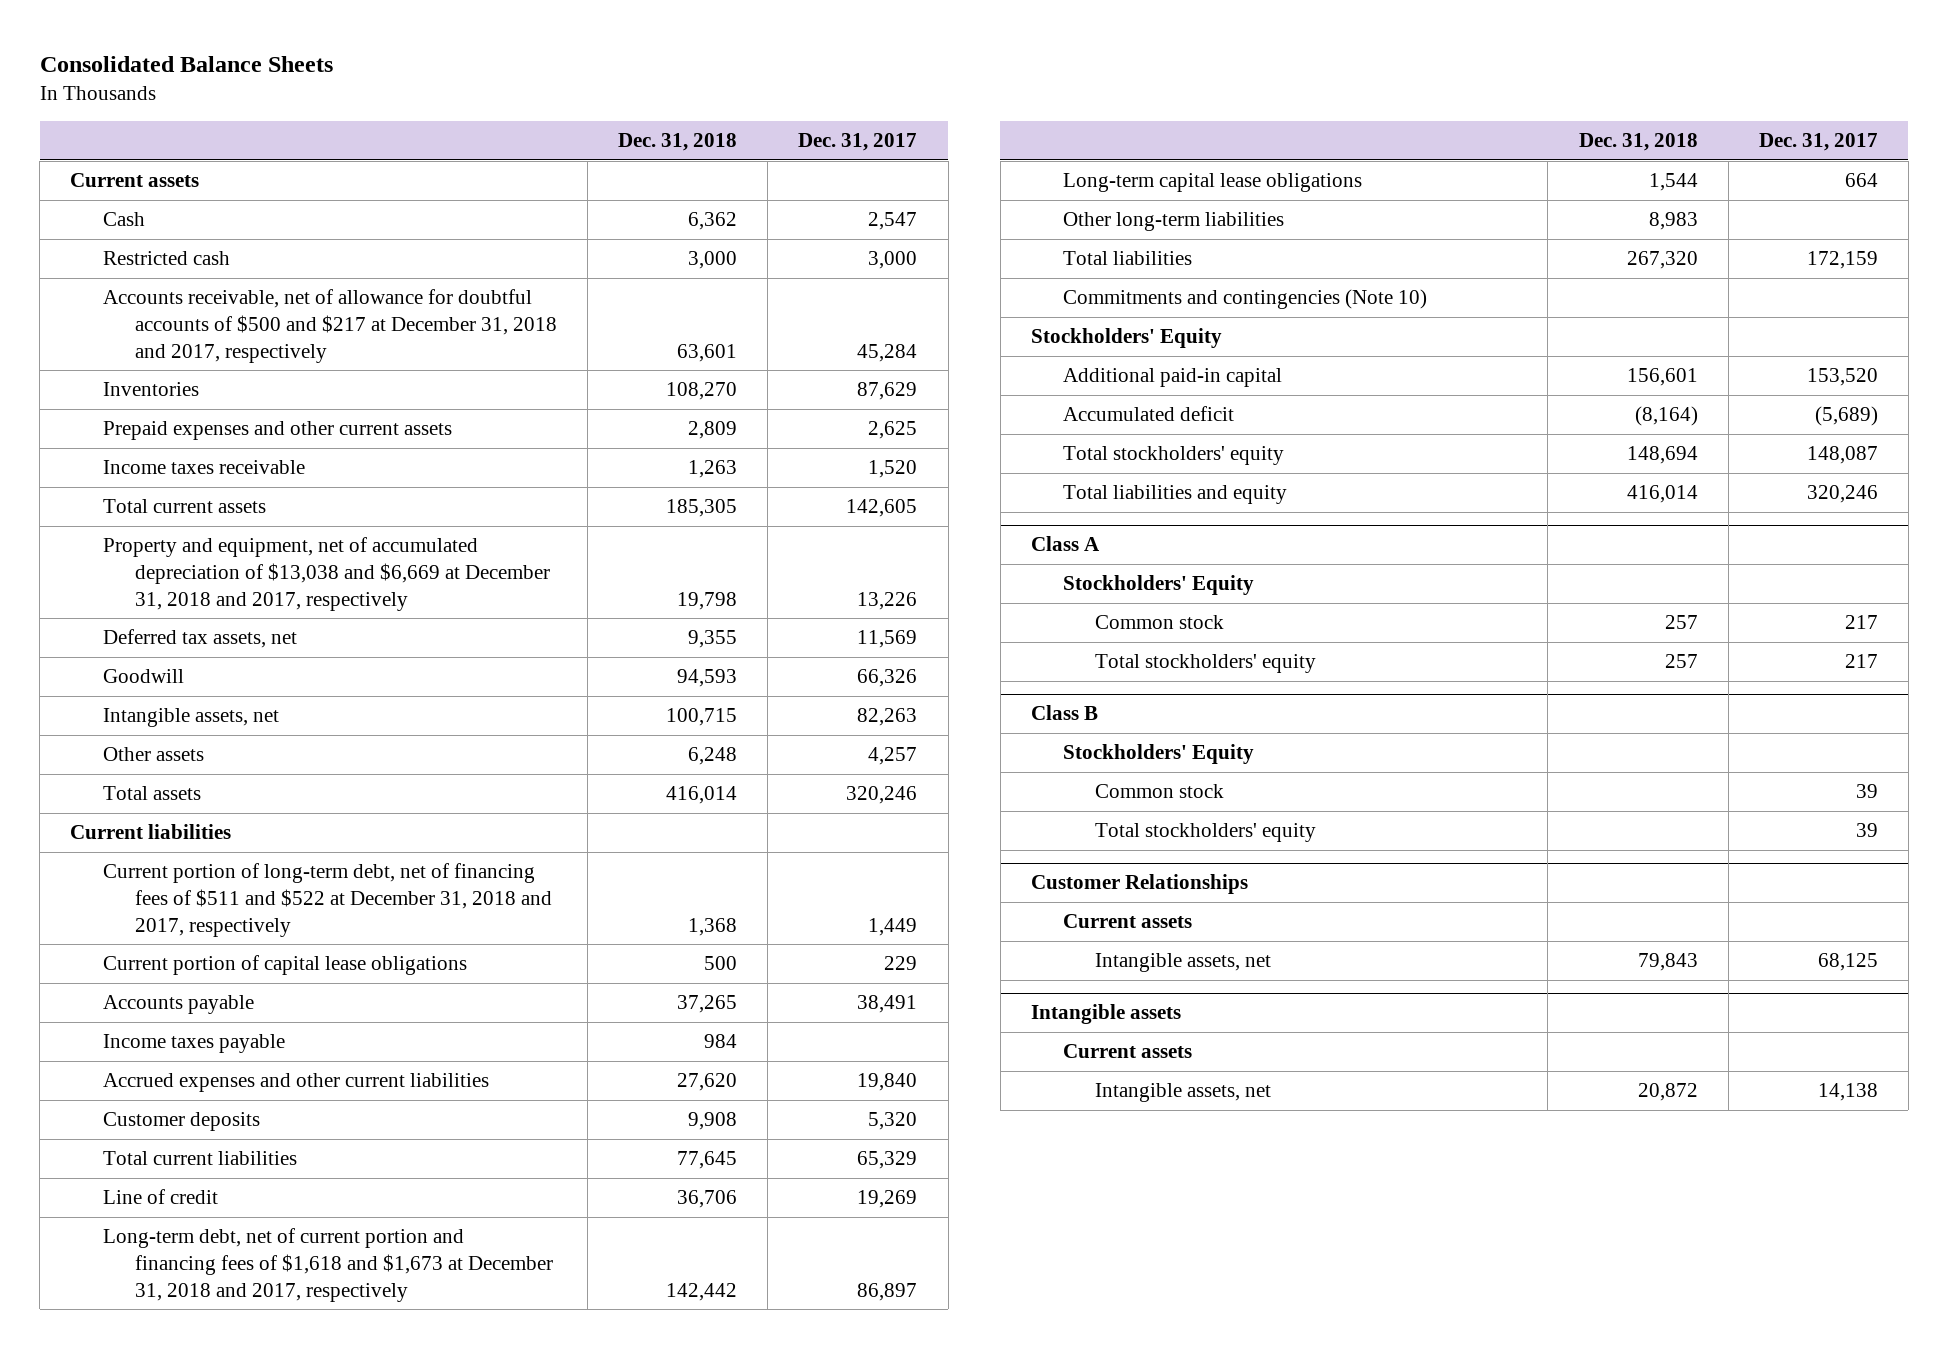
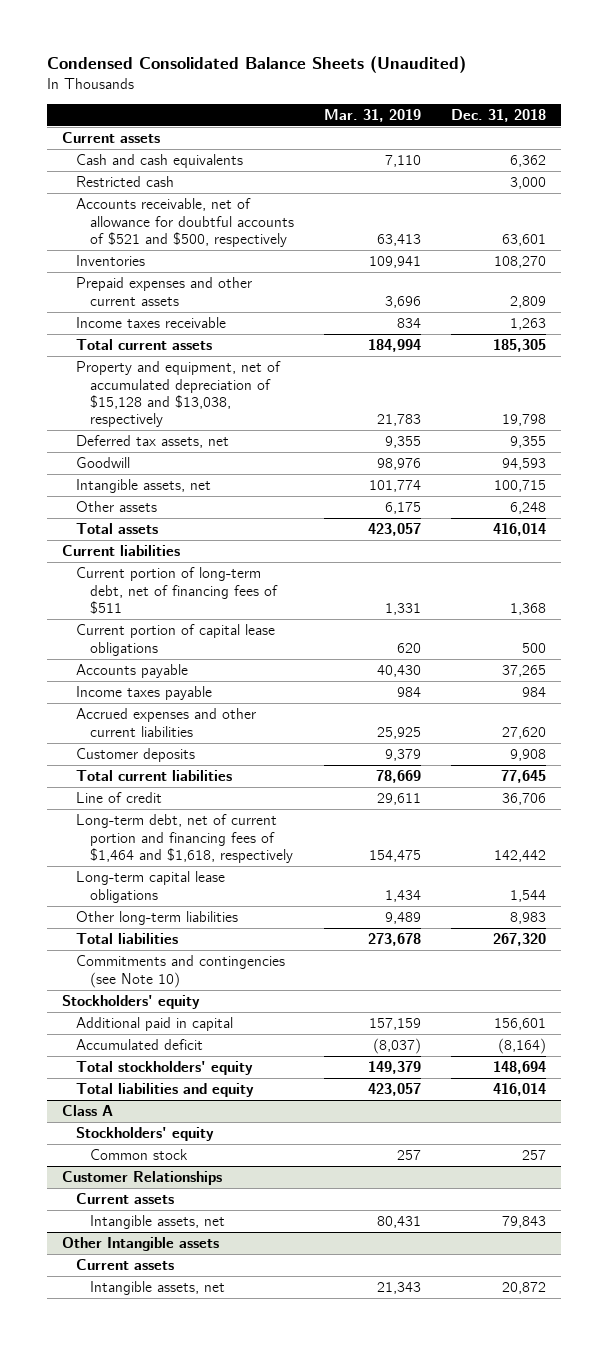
- Consolidated Balance Sheets
+ Condensed Consolidated Balance Sheets (Unaudited)
- | Dec. 31, 2018 | Dec. 31, 2017
+ | Mar. 31, 2019 | Dec. 31, 2018
- Cash | 6,362 | 2,547
+ Cash and cash equivalents | 7,110 | 6,362
- Accounts receivable, net of allowance for doubtful accounts of $500 and $217 at December 31, 2018 and 2017, respectively | 63,601 | 45,284
+ Accounts receivable, net of allowance for doubtful accounts of $521 and $500, respectively | 63,413 | 63,601
- Property and equipment, net of accumulated depreciation of $13,038 and $6,669 at December 31, 2018 and 2017, respectively | 19,798 | 13,226
+ Property and equipment, net of accumulated depreciation of $15,128 and $13,038, respectively | 21,783 | 19,798
- Current portion of long-term debt, net of financing fees of $511 and $522 at December 31, 2018 and 2017, respectively | 1,368 | 1,449
+ Current portion of long-term debt, net of financing fees of $511 | 1,331 | 1,368
- Long-term debt, net of current portion and financing fees of $1,618 and $1,673 at December 31, 2018 and 2017, respectively | 142,442 | 86,897
+ Long-term debt, net of current portion and financing fees of $1,464 and $1,618, respectively | 154,475 | 142,442
- Commitments and contingencies (Note 10)
- Stockholders' Equity
- Additional paid-in capital | 156,601 | 153,520
+ Commitments and contingencies (see Note 10)
+ Stockholders' equity
+ Additional paid in capital | 157,159 | 156,601
@ Class A
- Stockholders' Equity
+ Stockholders' equity
- Total stockholders' equity | 257 | 217
- Class B
- Stockholders' Equity
- Common stock | | 39
- Total stockholders' equity | | 39
- Intangible assets
+ Other Intangible assets

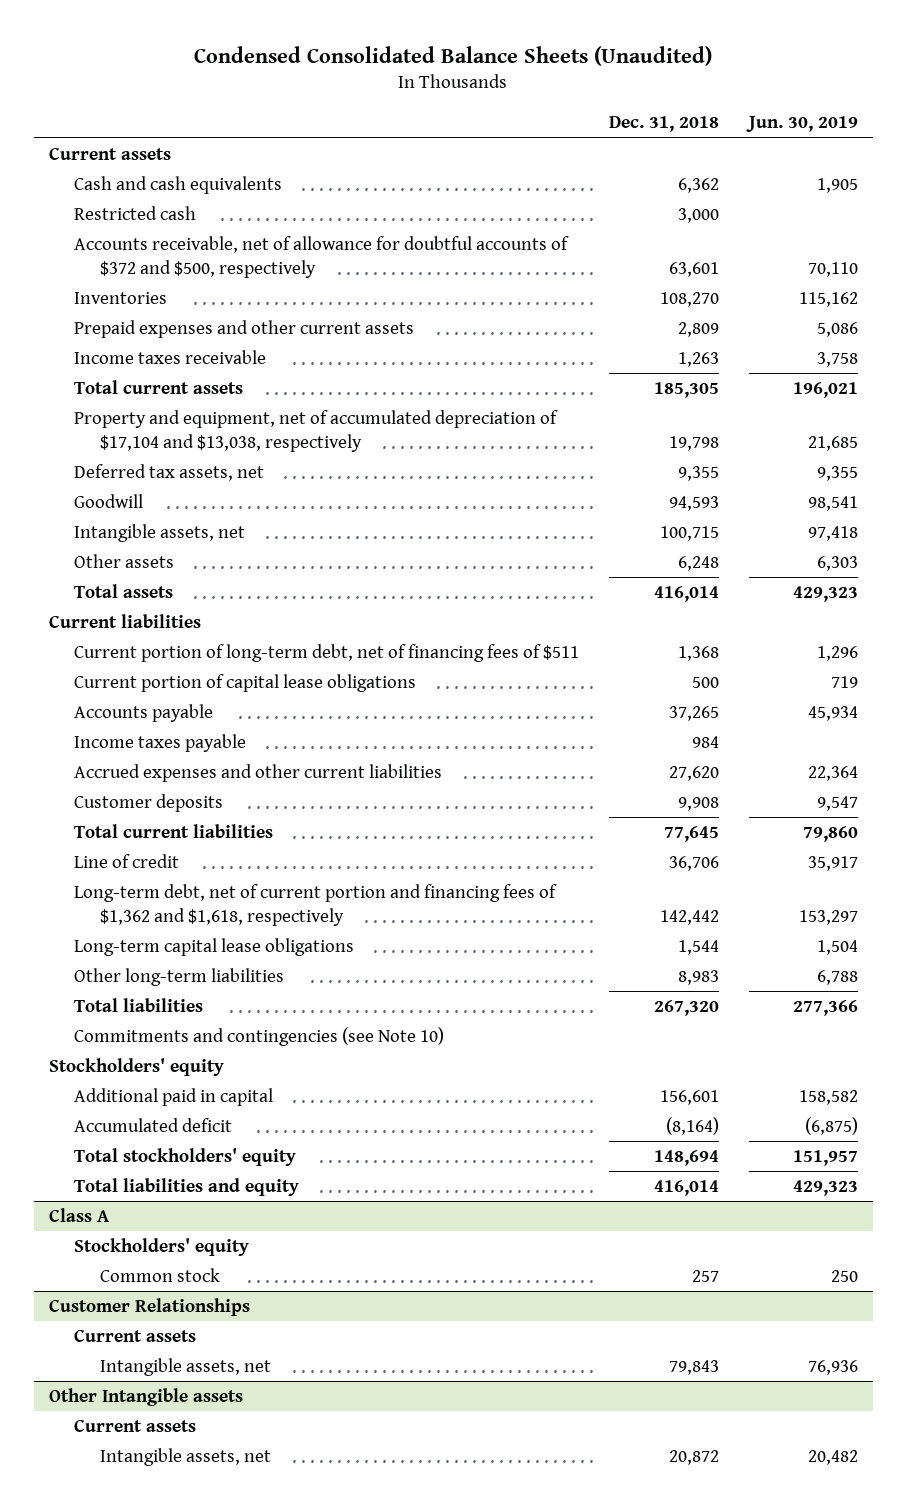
- | Mar. 31, 2019 | Dec. 31, 2018
+ | Dec. 31, 2018 | Jun. 30, 2019
- Accounts receivable, net of allowance for doubtful accounts of $521 and $500, respectively | 63,413 | 63,601
+ Accounts receivable, net of allowance for doubtful accounts of $372 and $500, respectively | 63,601 | 70,110
- Property and equipment, net of accumulated depreciation of $15,128 and $13,038, respectively | 21,783 | 19,798
+ Property and equipment, net of accumulated depreciation of $17,104 and $13,038, respectively | 19,798 | 21,685
- Long-term debt, net of current portion and financing fees of $1,464 and $1,618, respectively | 154,475 | 142,442
+ Long-term debt, net of current portion and financing fees of $1,362 and $1,618, respectively | 142,442 | 153,297

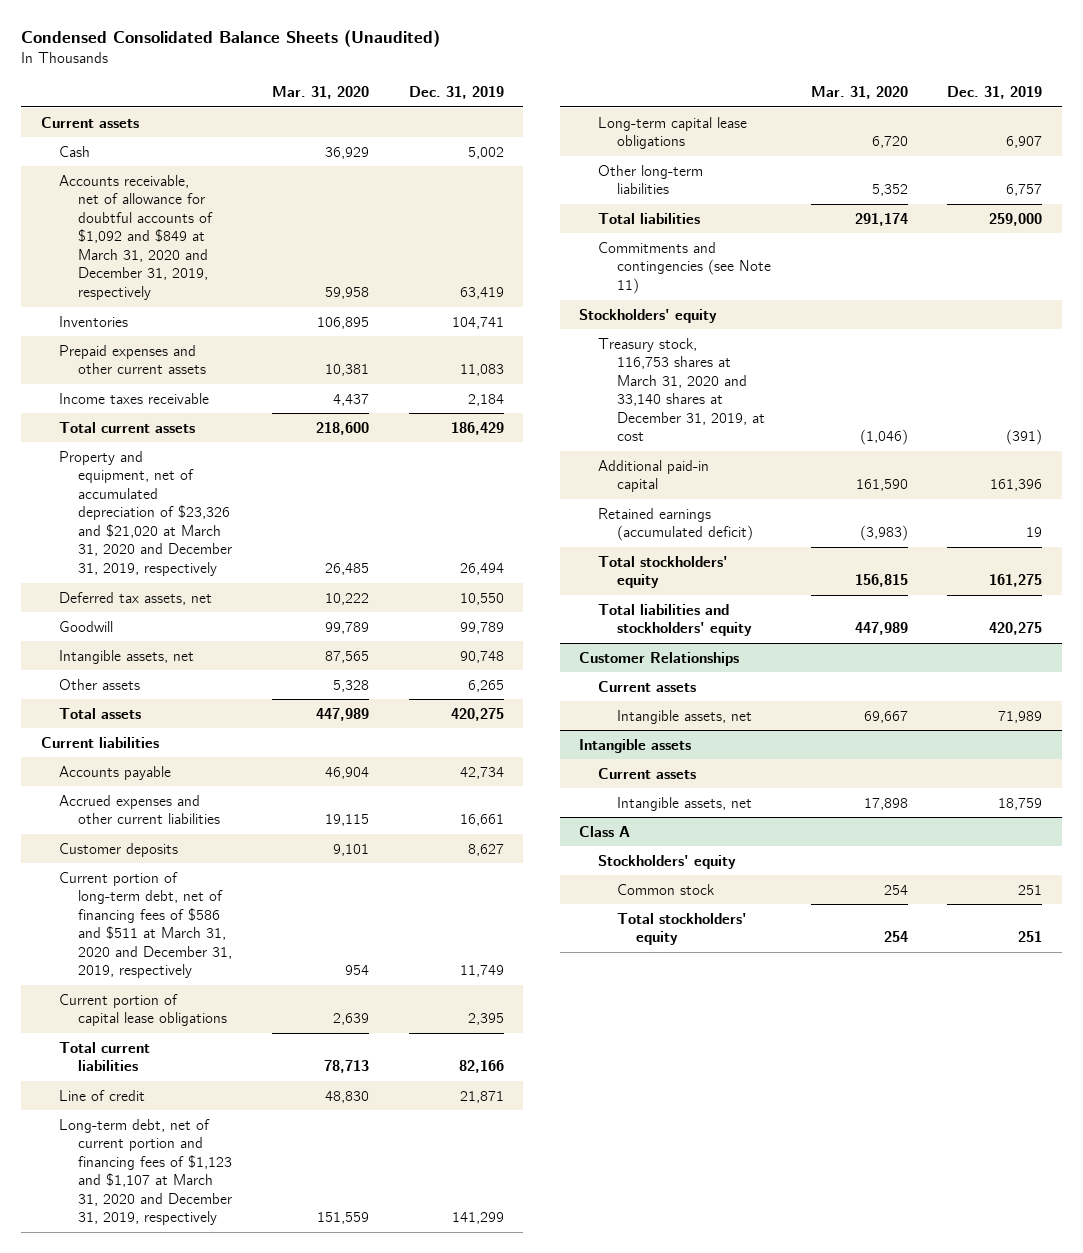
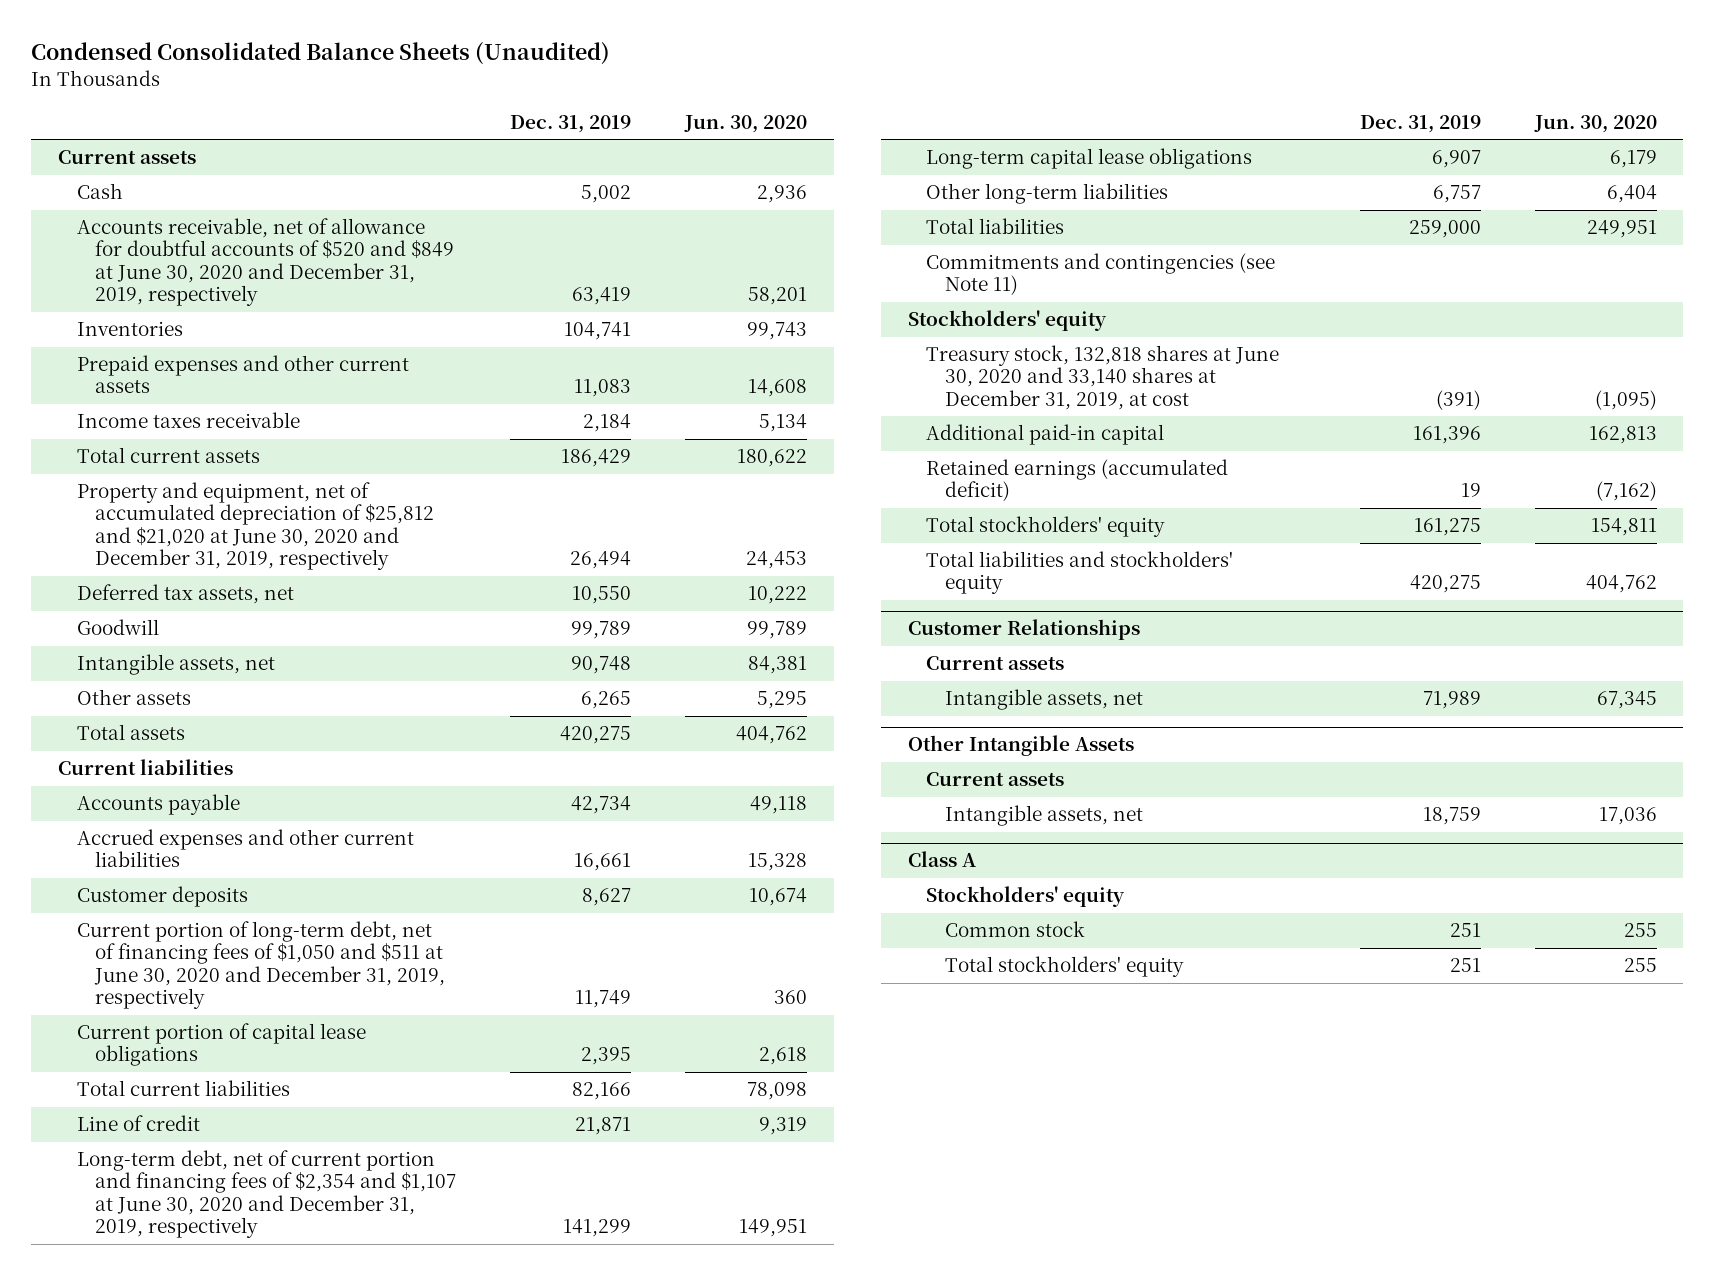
- | Mar. 31, 2020 | Dec. 31, 2019
+ | Dec. 31, 2019 | Jun. 30, 2020
- Accounts receivable, net of allowance for doubtful accounts of $1,092 and $849 at March 31, 2020 and December 31, 2019, respectively | 59,958 | 63,419
+ Accounts receivable, net of allowance for doubtful accounts of $520 and $849 at June 30, 2020 and December 31, 2019, respectively | 63,419 | 58,201
- Property and equipment, net of accumulated depreciation of $23,326 and $21,020 at March 31, 2020 and December 31, 2019, respectively | 26,485 | 26,494
+ Property and equipment, net of accumulated depreciation of $25,812 and $21,020 at June 30, 2020 and December 31, 2019, respectively | 26,494 | 24,453
- Current portion of long-term debt, net of financing fees of $586 and $511 at March 31, 2020 and December 31, 2019, respectively | 954 | 11,749
+ Current portion of long-term debt, net of financing fees of $1,050 and $511 at June 30, 2020 and December 31, 2019, respectively | 11,749 | 360
- Long-term debt, net of current portion and financing fees of $1,123 and $1,107 at March 31, 2020 and December 31, 2019, respectively | 151,559 | 141,299
+ Long-term debt, net of current portion and financing fees of $2,354 and $1,107 at June 30, 2020 and December 31, 2019, respectively | 141,299 | 149,951
- Treasury stock, 116,753 shares at March 31, 2020 and 33,140 shares at December 31, 2019, at cost | (1,046) | (391)
+ Treasury stock, 132,818 shares at June 30, 2020 and 33,140 shares at December 31, 2019, at cost | (391) | (1,095)
- Intangible assets
+ Other Intangible Assets

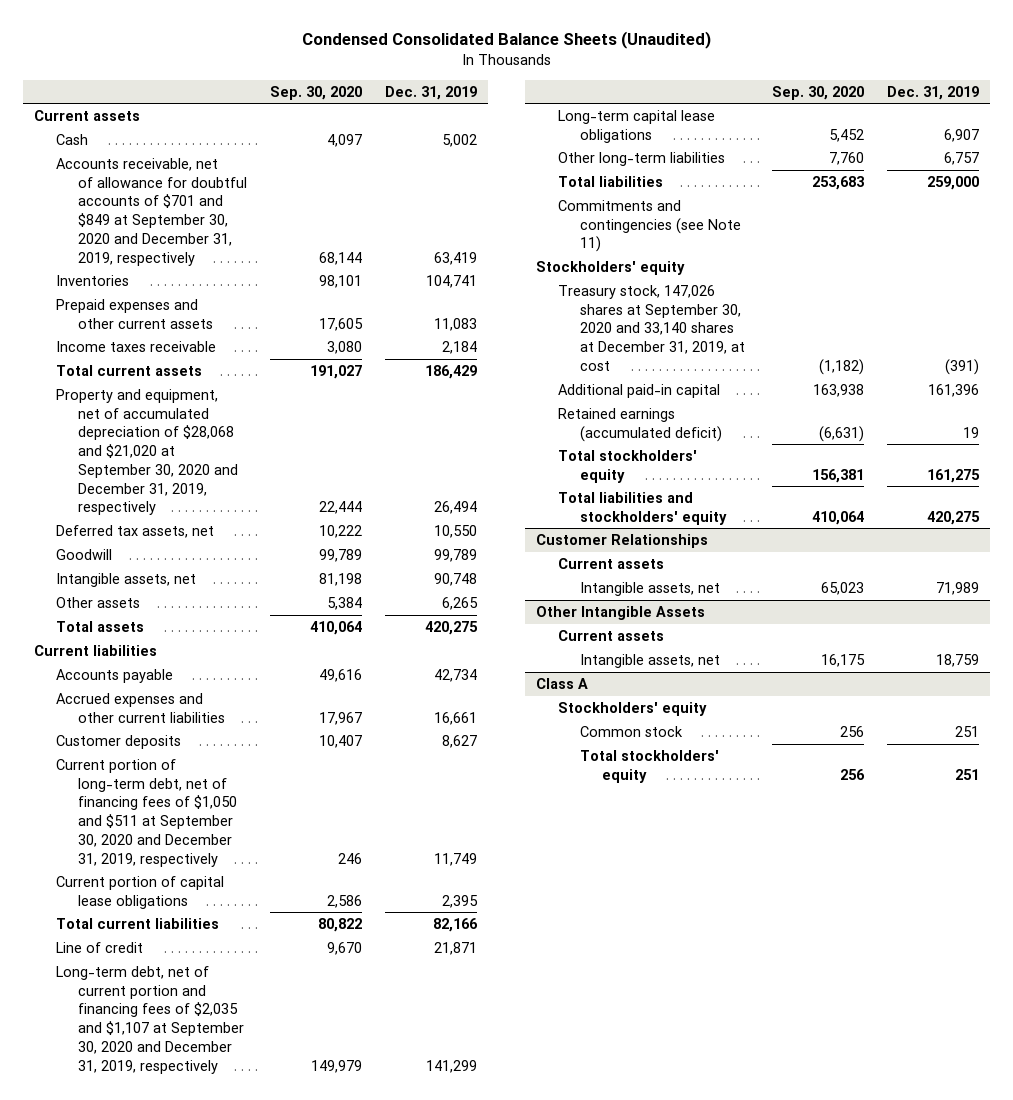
- | Dec. 31, 2019 | Jun. 30, 2020
+ | Sep. 30, 2020 | Dec. 31, 2019
- Accounts receivable, net of allowance for doubtful accounts of $520 and $849 at June 30, 2020 and December 31, 2019, respectively | 63,419 | 58,201
+ Accounts receivable, net of allowance for doubtful accounts of $701 and $849 at September 30, 2020 and December 31, 2019, respectively | 68,144 | 63,419
- Property and equipment, net of accumulated depreciation of $25,812 and $21,020 at June 30, 2020 and December 31, 2019, respectively | 26,494 | 24,453
+ Property and equipment, net of accumulated depreciation of $28,068 and $21,020 at September 30, 2020 and December 31, 2019, respectively | 22,444 | 26,494
- Current portion of long-term debt, net of financing fees of $1,050 and $511 at June 30, 2020 and December 31, 2019, respectively | 11,749 | 360
+ Current portion of long-term debt, net of financing fees of $1,050 and $511 at September 30, 2020 and December 31, 2019, respectively | 246 | 11,749
- Long-term debt, net of current portion and financing fees of $2,354 and $1,107 at June 30, 2020 and December 31, 2019, respectively | 141,299 | 149,951
+ Long-term debt, net of current portion and financing fees of $2,035 and $1,107 at September 30, 2020 and December 31, 2019, respectively | 149,979 | 141,299
- Treasury stock, 132,818 shares at June 30, 2020 and 33,140 shares at December 31, 2019, at cost | (391) | (1,095)
+ Treasury stock, 147,026 shares at September 30, 2020 and 33,140 shares at December 31, 2019, at cost | (1,182) | (391)

